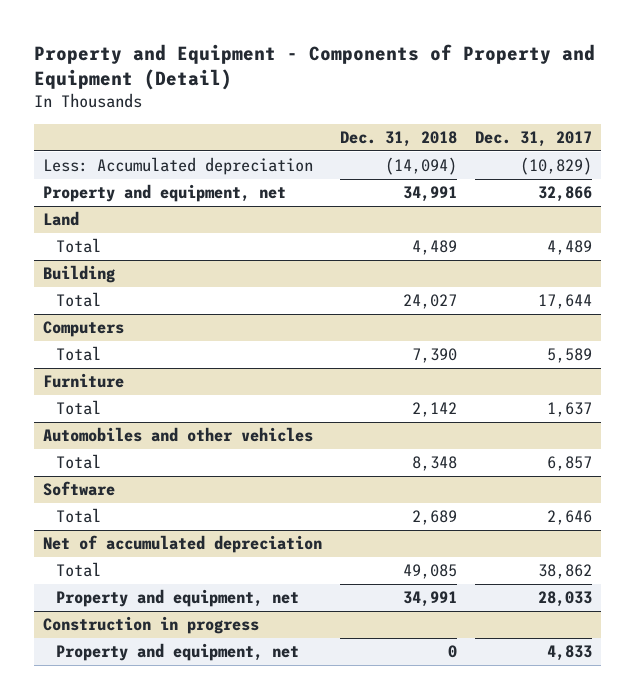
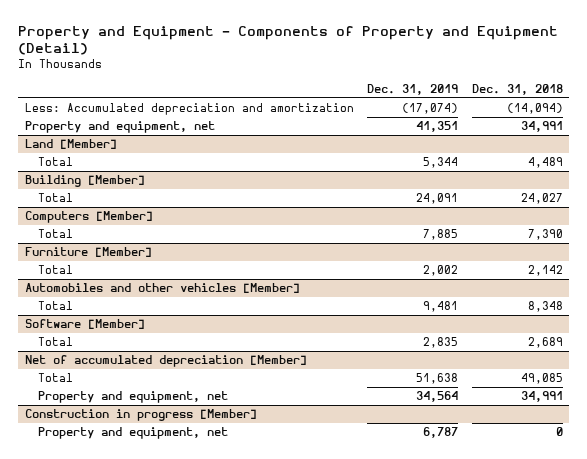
- | Dec. 31, 2018 | Dec. 31, 2017
+ | Dec. 31, 2019 | Dec. 31, 2018
- Less: Accumulated depreciation | (14,094) | (10,829)
+ Less: Accumulated depreciation and amortization | (17,074) | (14,094)
- Land
+ Land [Member]
- Building
+ Building [Member]
- Computers
+ Computers [Member]
- Furniture
+ Furniture [Member]
- Automobiles and other vehicles
+ Automobiles and other vehicles [Member]
- Software
+ Software [Member]
- Net of accumulated depreciation
+ Net of accumulated depreciation [Member]
- Construction in progress
+ Construction in progress [Member]

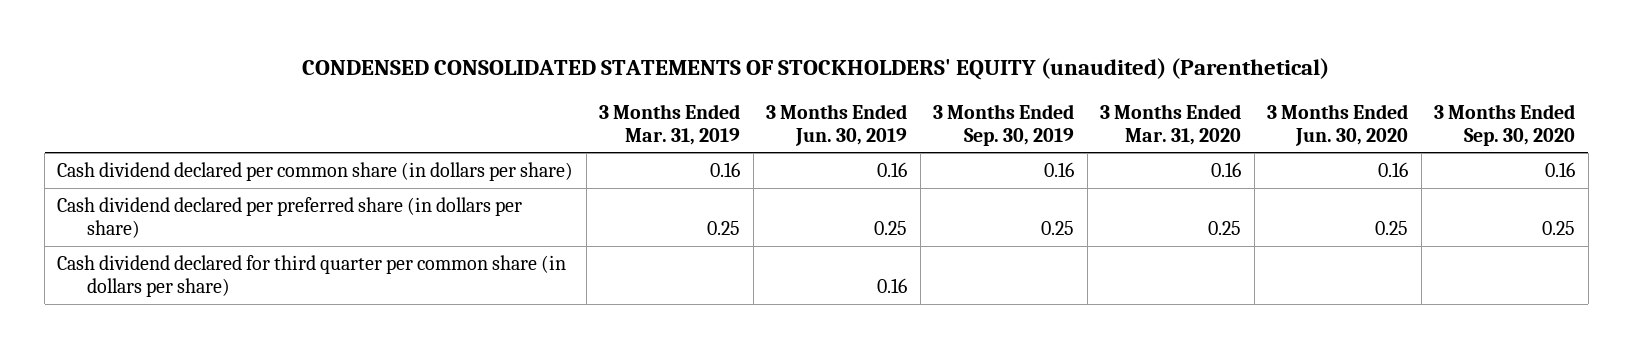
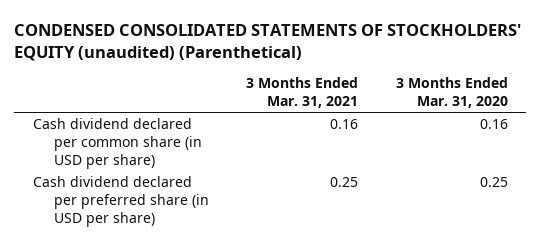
- | 3 Months Ended Mar. 31, 2019 | 3 Months Ended Jun. 30, 2019 | 3 Months Ended Sep. 30, 2019 | 3 Months Ended Mar. 31, 2020 | 3 Months Ended Jun. 30, 2020 | 3 Months Ended Sep. 30, 2020
+ | 3 Months Ended Mar. 31, 2021 | 3 Months Ended Mar. 31, 2020
- Cash dividend declared per common share (in dollars per share) | 0.16 | 0.16 | 0.16 | 0.16 | 0.16 | 0.16
- Cash dividend declared per preferred share (in dollars per share) | 0.25 | 0.25 | 0.25 | 0.25 | 0.25 | 0.25
- Cash dividend declared for third quarter per common share (in dollars per share) | | 0.16 | | | |
+ Cash dividend declared per common share (in USD per share) | 0.16 | 0.16
+ Cash dividend declared per preferred share (in USD per share) | 0.25 | 0.25

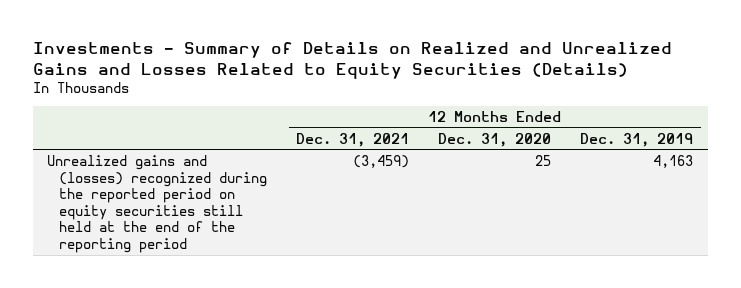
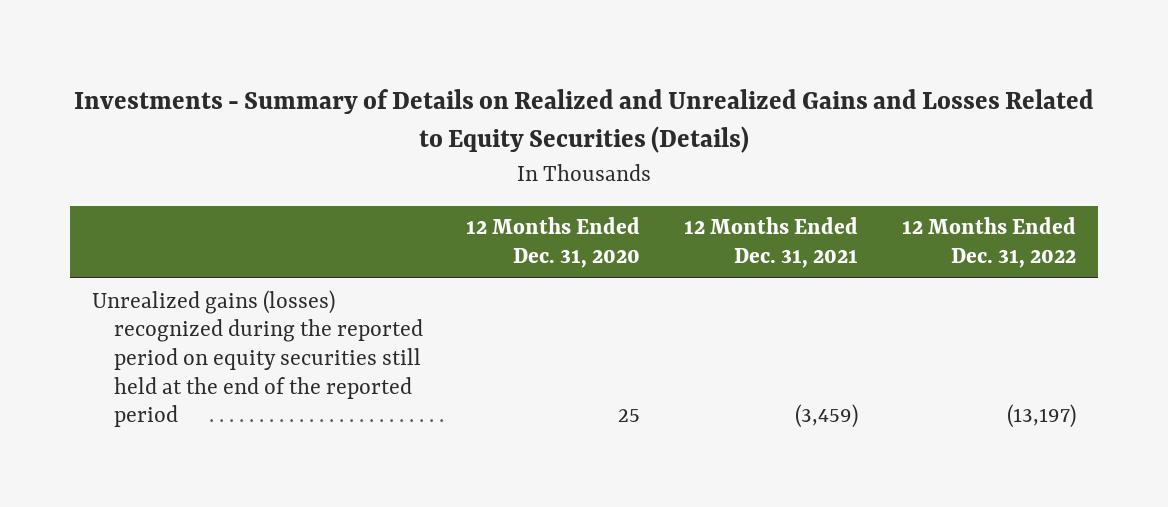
- | 12 Months Ended Dec. 31, 2021 | 12 Months Ended Dec. 31, 2020 | 12 Months Ended Dec. 31, 2019
+ | 12 Months Ended Dec. 31, 2020 | 12 Months Ended Dec. 31, 2021 | 12 Months Ended Dec. 31, 2022
- Unrealized gains and (losses) recognized during the reported period on equity securities still held at the end of the reporting period | (3,459) | 25 | 4,163
+ Unrealized gains (losses) recognized during the reported period on equity securities still held at the end of the reported period | 25 | (3,459) | (13,197)

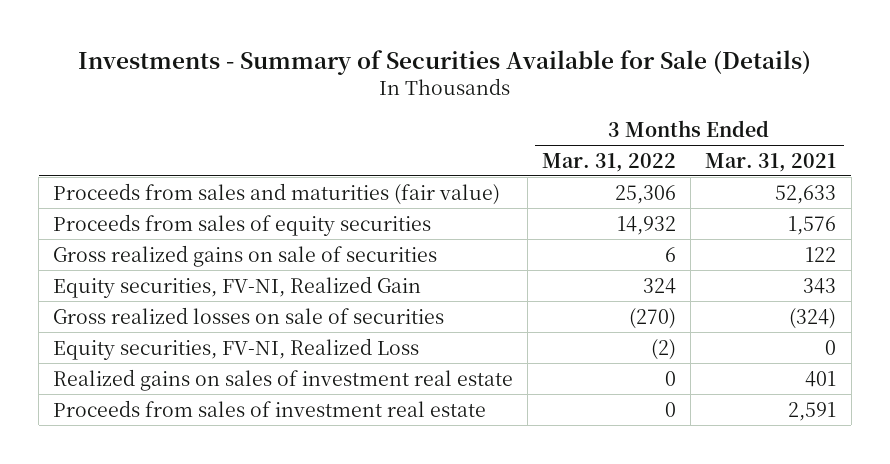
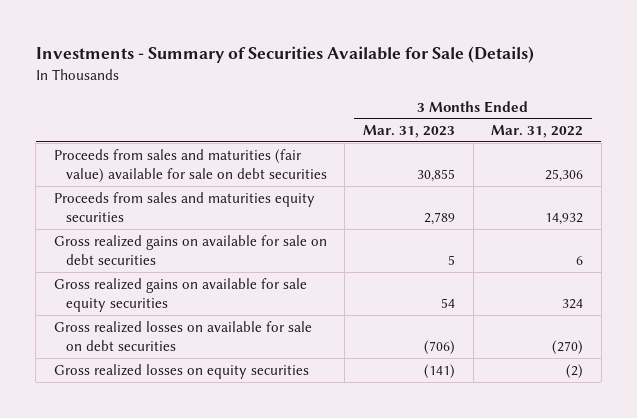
- | 3 Months Ended Mar. 31, 2022 | 3 Months Ended Mar. 31, 2021
+ | 3 Months Ended Mar. 31, 2023 | 3 Months Ended Mar. 31, 2022
- Proceeds from sales and maturities (fair value) | 25,306 | 52,633
- Proceeds from sales of equity securities | 14,932 | 1,576
- Gross realized gains on sale of securities | 6 | 122
- Equity securities, FV-NI, Realized Gain | 324 | 343
- Gross realized losses on sale of securities | (270) | (324)
- Equity securities, FV-NI, Realized Loss | (2) | 0
- Realized gains on sales of investment real estate | 0 | 401
- Proceeds from sales of investment real estate | 0 | 2,591
+ Proceeds from sales and maturities (fair value) available for sale on debt securities | 30,855 | 25,306
+ Proceeds from sales and maturities equity securities | 2,789 | 14,932
+ Gross realized gains on available for sale on debt securities | 5 | 6
+ Gross realized gains on available for sale equity securities | 54 | 324
+ Gross realized losses on available for sale on debt securities | (706) | (270)
+ Gross realized losses on equity securities | (141) | (2)

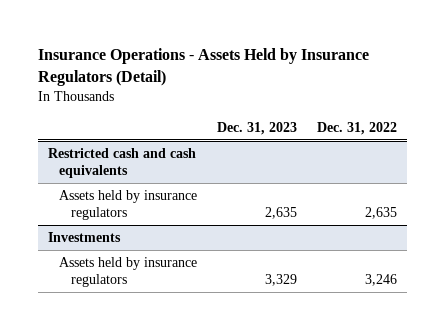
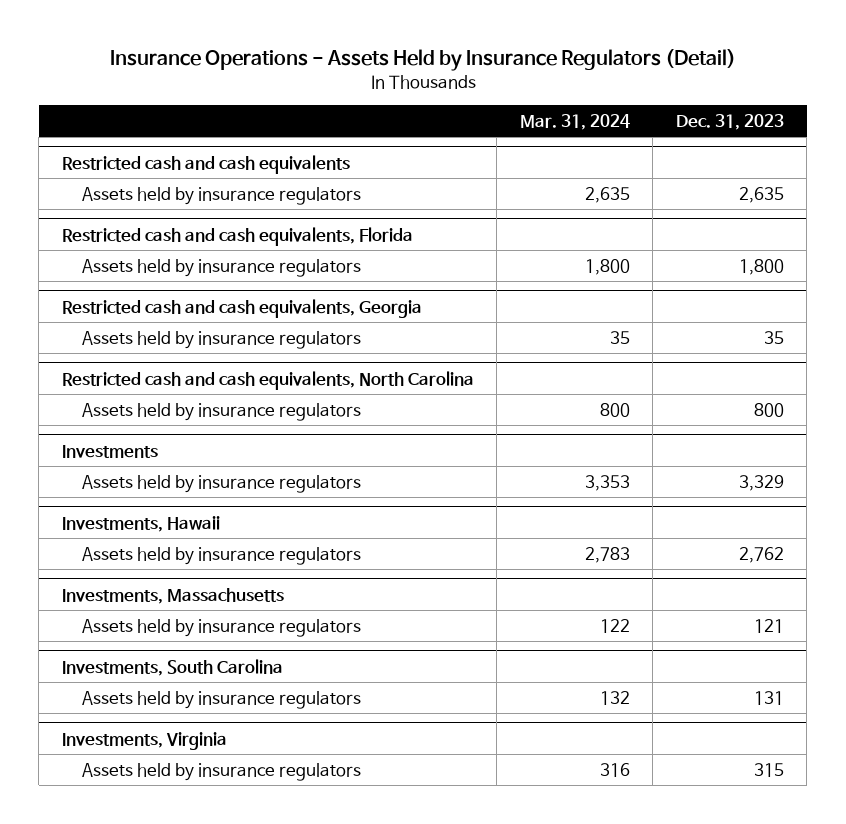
- | Dec. 31, 2023 | Dec. 31, 2022
+ | Mar. 31, 2024 | Dec. 31, 2023
+ Restricted cash and cash equivalents, Florida
+ Assets held by insurance regulators | 1,800 | 1,800
+ Restricted cash and cash equivalents, Georgia
+ Assets held by insurance regulators | 35 | 35
+ Restricted cash and cash equivalents, North Carolina
+ Assets held by insurance regulators | 800 | 800
+ Investments, Hawaii
+ Assets held by insurance regulators | 2,783 | 2,762
+ Investments, Massachusetts
+ Assets held by insurance regulators | 122 | 121
+ Investments, South Carolina
+ Assets held by insurance regulators | 132 | 131
+ Investments, Virginia
+ Assets held by insurance regulators | 316 | 315

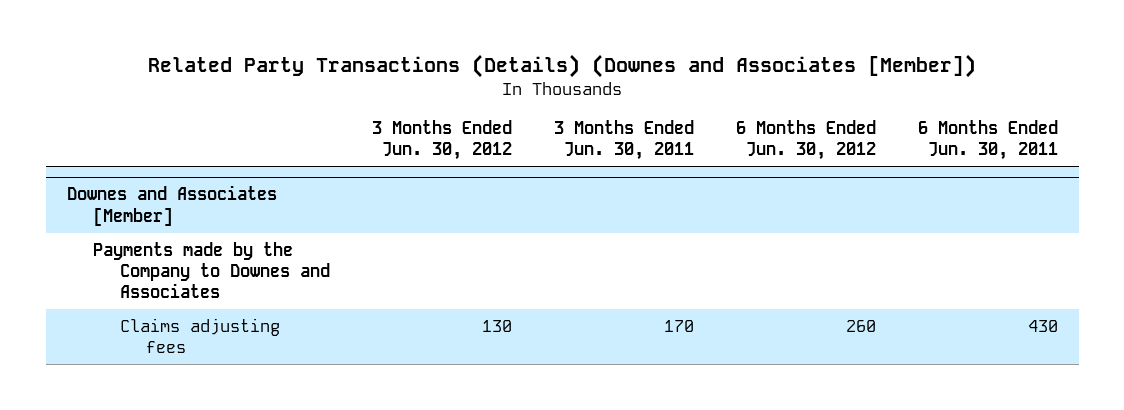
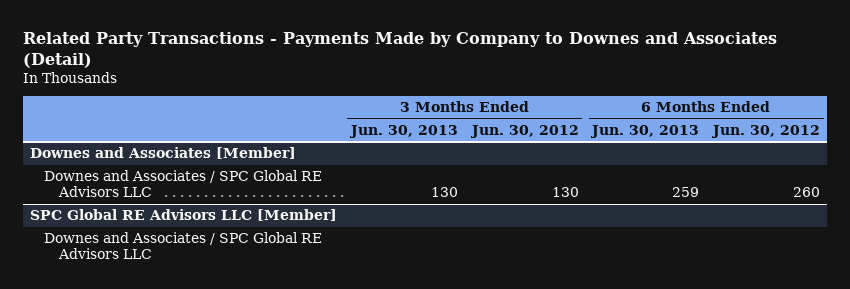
- Related Party Transactions (Details) (Downes and Associates [Member])
+ Related Party Transactions - Payments Made by Company to Downes and Associates (Detail)
- | 3 Months Ended Jun. 30, 2012 | 3 Months Ended Jun. 30, 2011 | 6 Months Ended Jun. 30, 2012 | 6 Months Ended Jun. 30, 2011
+ | 3 Months Ended Jun. 30, 2013 | 3 Months Ended Jun. 30, 2012 | 6 Months Ended Jun. 30, 2013 | 6 Months Ended Jun. 30, 2012
@ Downes and Associates [Member]
- Payments made by the Company to Downes and Associates
- Claims adjusting fees | 130 | 170 | 260 | 430
+ Downes and Associates / SPC Global RE Advisors LLC | 130 | 130 | 259 | 260
+ SPC Global RE Advisors LLC [Member]
+ Downes and Associates / SPC Global RE Advisors LLC

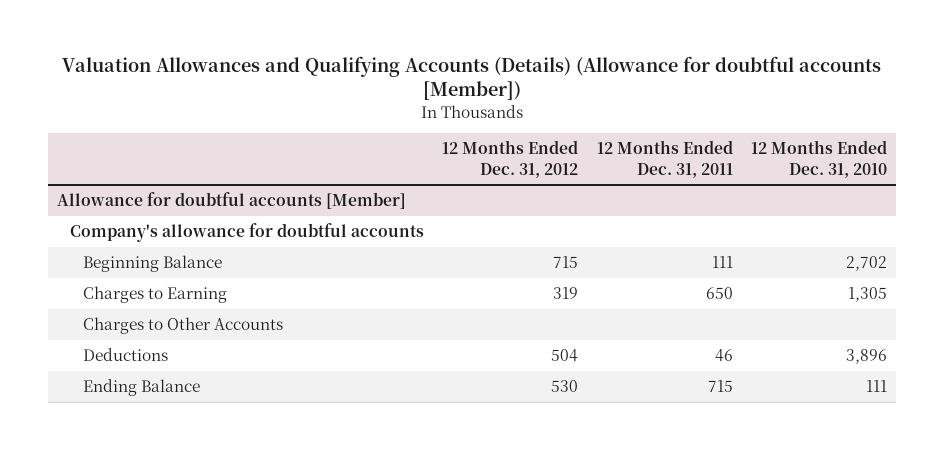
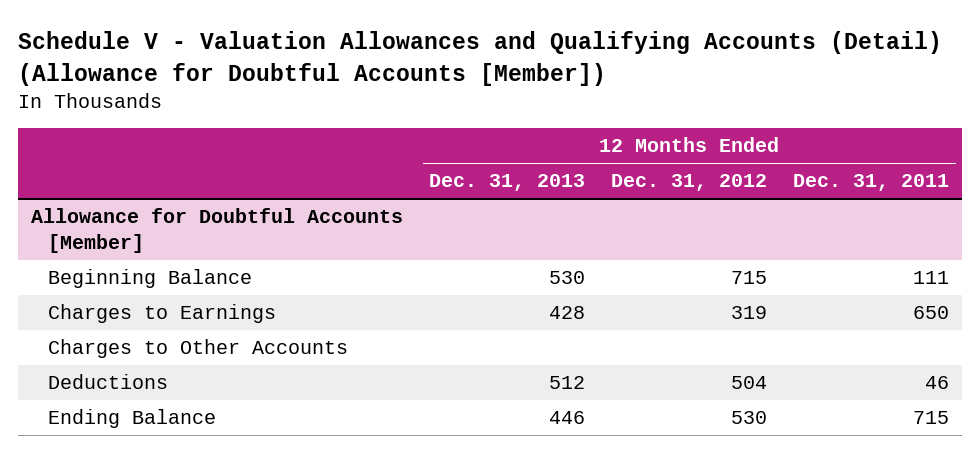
- Valuation Allowances and Qualifying Accounts (Details) (Allowance for doubtful accounts [Member])
+ Schedule V - Valuation Allowances and Qualifying Accounts (Detail) (Allowance for Doubtful Accounts [Member])
- | 12 Months Ended Dec. 31, 2012 | 12 Months Ended Dec. 31, 2011 | 12 Months Ended Dec. 31, 2010
+ | 12 Months Ended Dec. 31, 2013 | 12 Months Ended Dec. 31, 2012 | 12 Months Ended Dec. 31, 2011
- Allowance for doubtful accounts [Member]
- Company's allowance for doubtful accounts
+ Allowance for Doubtful Accounts [Member]
- Charges to Earning | 319 | 650 | 1,305
+ Charges to Earnings | 428 | 319 | 650

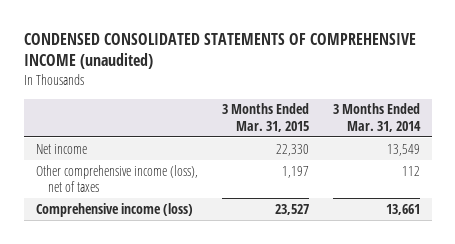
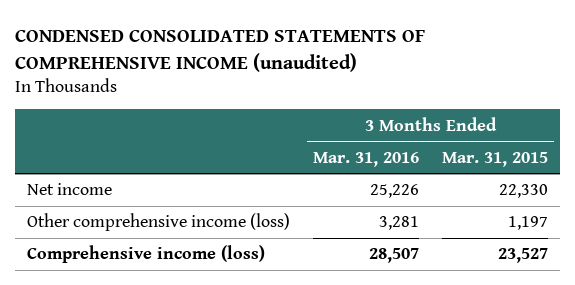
- | 3 Months Ended Mar. 31, 2015 | 3 Months Ended Mar. 31, 2014
+ | 3 Months Ended Mar. 31, 2016 | 3 Months Ended Mar. 31, 2015
- Other comprehensive income (loss), net of taxes | 1,197 | 112
+ Other comprehensive income (loss) | 3,281 | 1,197

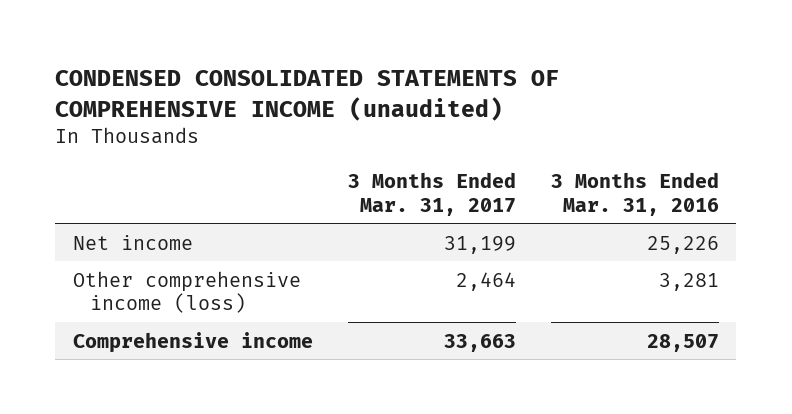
- | 3 Months Ended Mar. 31, 2016 | 3 Months Ended Mar. 31, 2015
+ | 3 Months Ended Mar. 31, 2017 | 3 Months Ended Mar. 31, 2016
- Comprehensive income (loss) | 28,507 | 23,527
+ Comprehensive income | 33,663 | 28,507

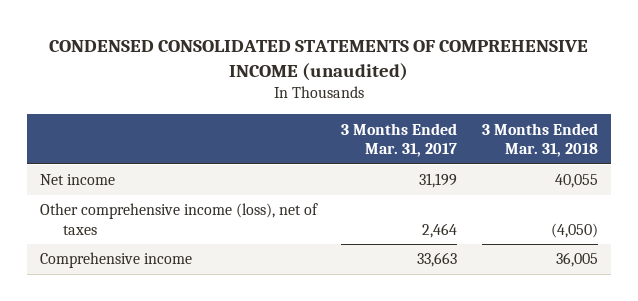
- | 3 Months Ended Mar. 31, 2017 | 3 Months Ended Mar. 31, 2016
+ | 3 Months Ended Mar. 31, 2017 | 3 Months Ended Mar. 31, 2018
- Other comprehensive income (loss) | 2,464 | 3,281
+ Other comprehensive income (loss), net of taxes | 2,464 | (4,050)

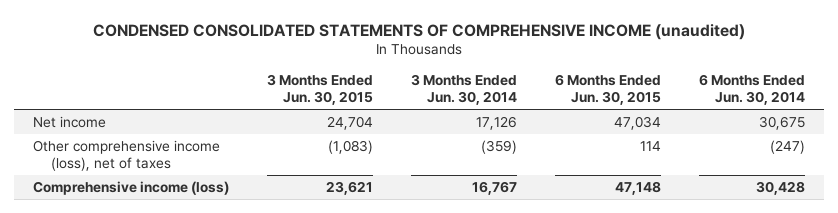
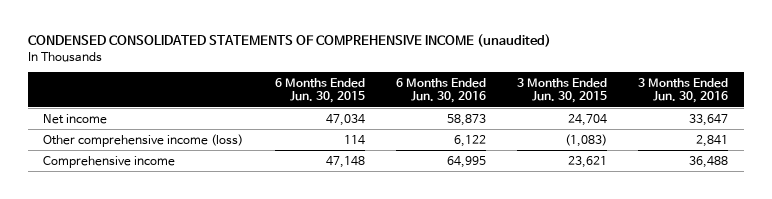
- | 3 Months Ended Jun. 30, 2015 | 3 Months Ended Jun. 30, 2014 | 6 Months Ended Jun. 30, 2015 | 6 Months Ended Jun. 30, 2014
+ | 6 Months Ended Jun. 30, 2015 | 6 Months Ended Jun. 30, 2016 | 3 Months Ended Jun. 30, 2015 | 3 Months Ended Jun. 30, 2016
- Other comprehensive income (loss), net of taxes | (1,083) | (359) | 114 | (247)
- Comprehensive income (loss) | 23,621 | 16,767 | 47,148 | 30,428
+ Other comprehensive income (loss) | 114 | 6,122 | (1,083) | 2,841
+ Comprehensive income | 47,148 | 64,995 | 23,621 | 36,488

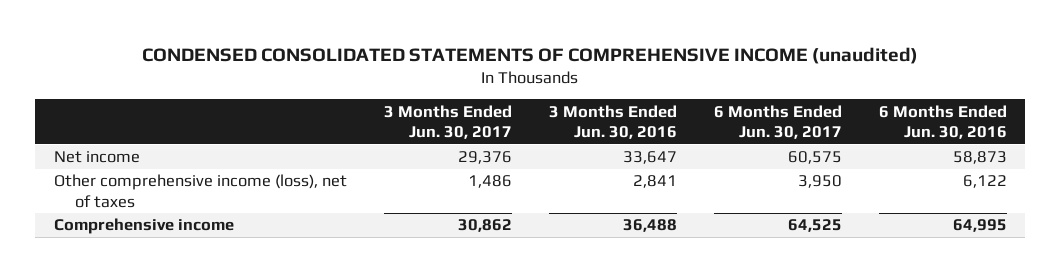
- | 6 Months Ended Jun. 30, 2015 | 6 Months Ended Jun. 30, 2016 | 3 Months Ended Jun. 30, 2015 | 3 Months Ended Jun. 30, 2016
+ | 3 Months Ended Jun. 30, 2017 | 3 Months Ended Jun. 30, 2016 | 6 Months Ended Jun. 30, 2017 | 6 Months Ended Jun. 30, 2016
- Other comprehensive income (loss) | 114 | 6,122 | (1,083) | 2,841
+ Other comprehensive income (loss), net of taxes | 1,486 | 2,841 | 3,950 | 6,122

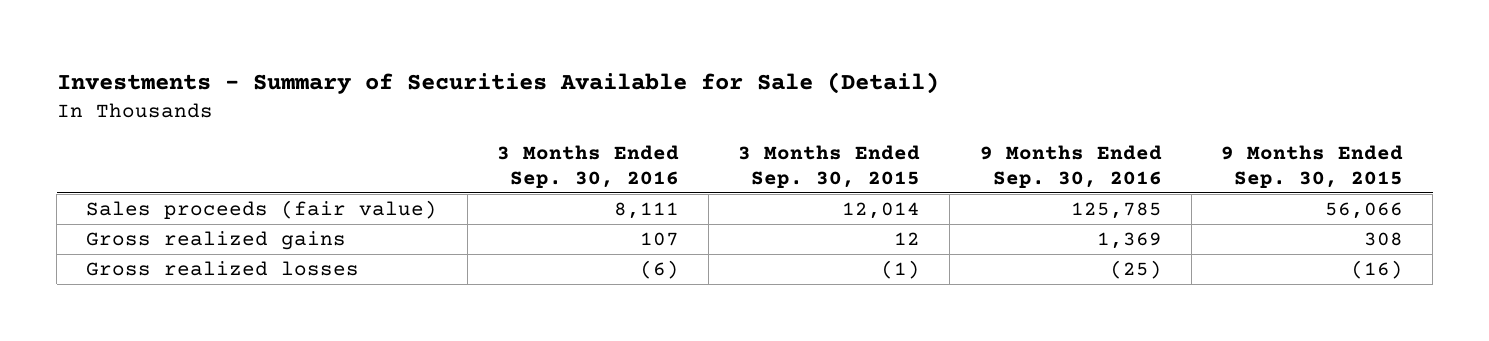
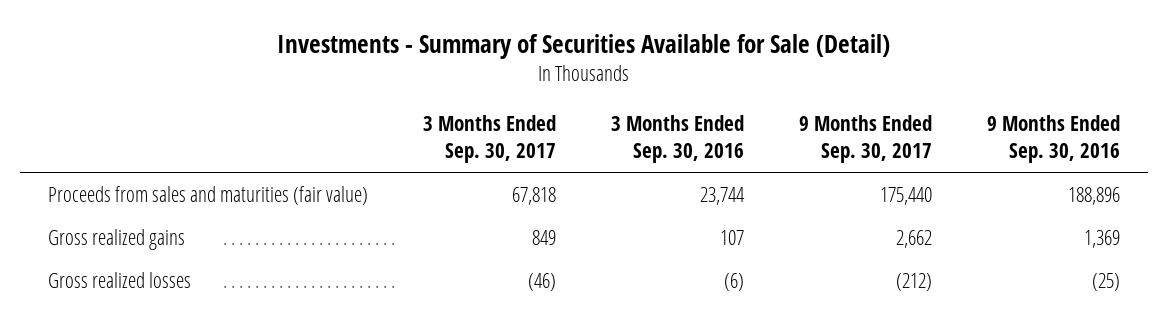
- | 3 Months Ended Sep. 30, 2016 | 3 Months Ended Sep. 30, 2015 | 9 Months Ended Sep. 30, 2016 | 9 Months Ended Sep. 30, 2015
+ | 3 Months Ended Sep. 30, 2017 | 3 Months Ended Sep. 30, 2016 | 9 Months Ended Sep. 30, 2017 | 9 Months Ended Sep. 30, 2016
- Sales proceeds (fair value) | 8,111 | 12,014 | 125,785 | 56,066
+ Proceeds from sales and maturities (fair value) | 67,818 | 23,744 | 175,440 | 188,896

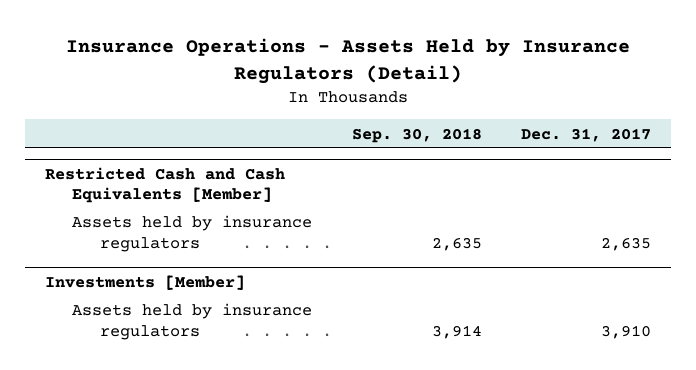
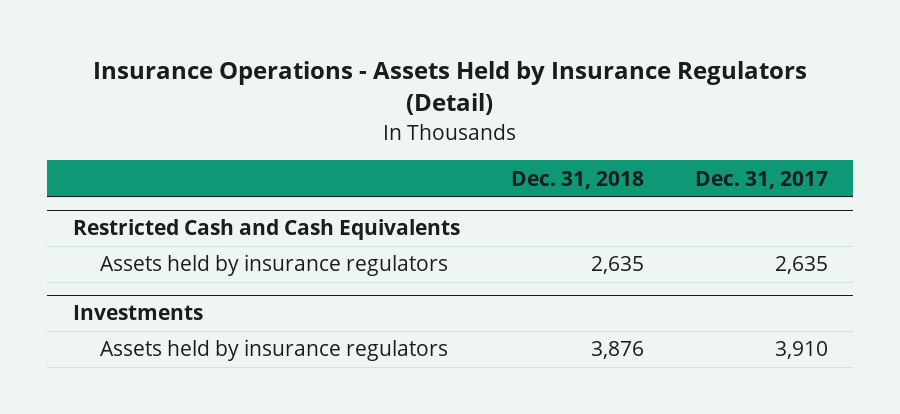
- | Sep. 30, 2018 | Dec. 31, 2017
+ | Dec. 31, 2018 | Dec. 31, 2017
- Restricted Cash and Cash Equivalents [Member]
+ Restricted Cash and Cash Equivalents
- Investments [Member]
+ Investments

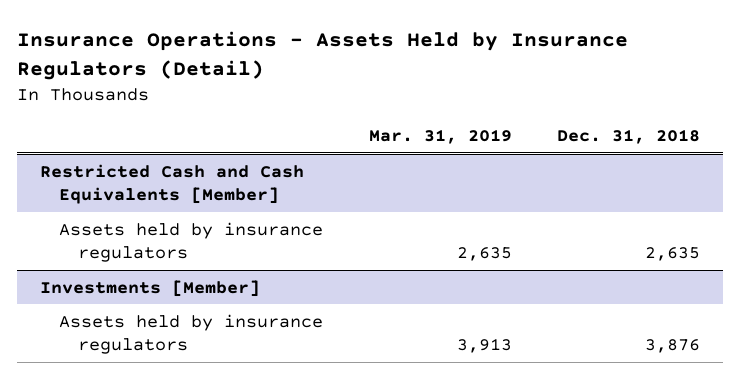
- | Dec. 31, 2018 | Dec. 31, 2017
+ | Mar. 31, 2019 | Dec. 31, 2018
- Restricted Cash and Cash Equivalents
+ Restricted Cash and Cash Equivalents [Member]
- Investments
+ Investments [Member]

